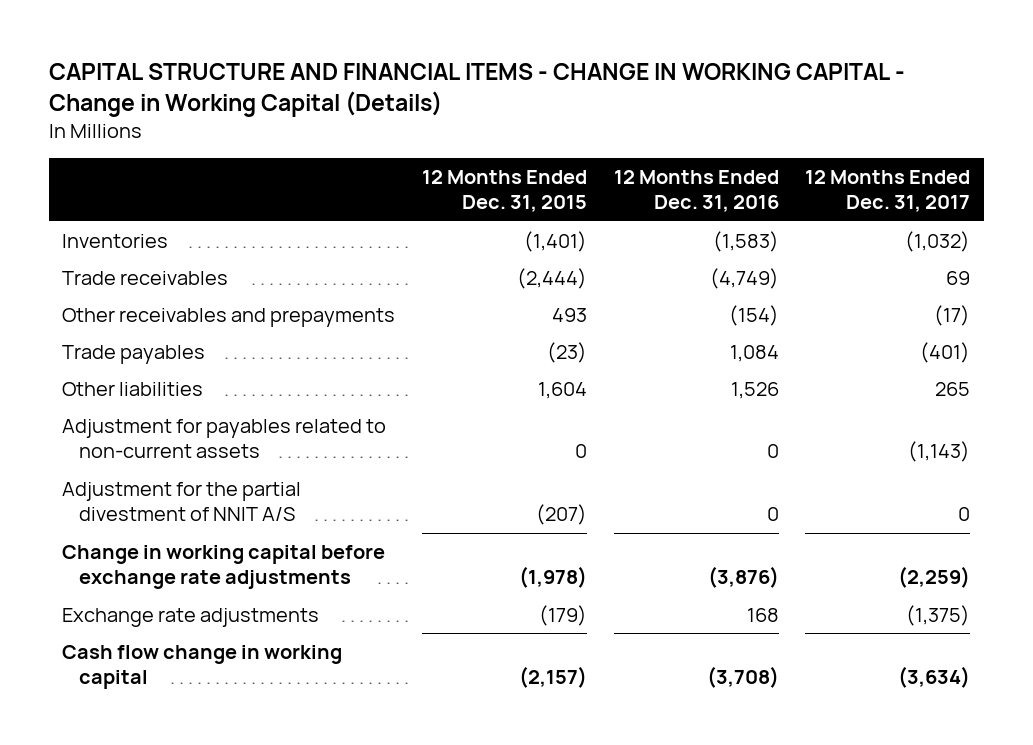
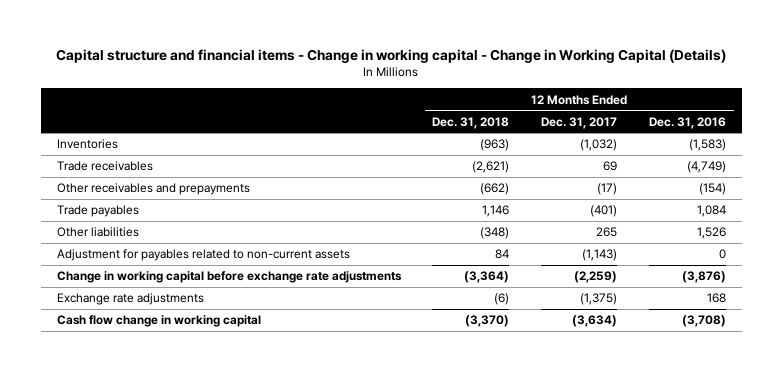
- CAPITAL STRUCTURE AND FINANCIAL ITEMS - CHANGE IN WORKING CAPITAL - Change in Working Capital (Details)
+ Capital structure and financial items - Change in working capital - Change in Working Capital (Details)
- | 12 Months Ended Dec. 31, 2015 | 12 Months Ended Dec. 31, 2016 | 12 Months Ended Dec. 31, 2017
+ | 12 Months Ended Dec. 31, 2018 | 12 Months Ended Dec. 31, 2017 | 12 Months Ended Dec. 31, 2016
- Adjustment for the partial divestment of NNIT A/S | (207) | 0 | 0

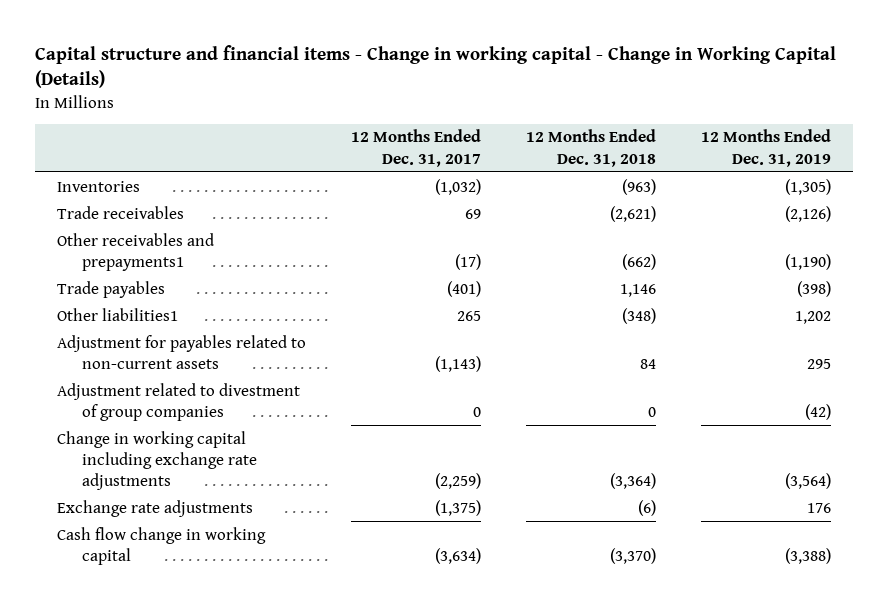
- | 12 Months Ended Dec. 31, 2018 | 12 Months Ended Dec. 31, 2017 | 12 Months Ended Dec. 31, 2016
+ | 12 Months Ended Dec. 31, 2017 | 12 Months Ended Dec. 31, 2018 | 12 Months Ended Dec. 31, 2019
- Other receivables and prepayments | (662) | (17) | (154)
+ Other receivables and prepayments1 | (17) | (662) | (1,190)
- Other liabilities | (348) | 265 | 1,526
+ Other liabilities1 | 265 | (348) | 1,202
- Change in working capital before exchange rate adjustments | (3,364) | (2,259) | (3,876)
+ Adjustment related to divestment of group companies | 0 | 0 | (42)
+ Change in working capital including exchange rate adjustments | (2,259) | (3,364) | (3,564)

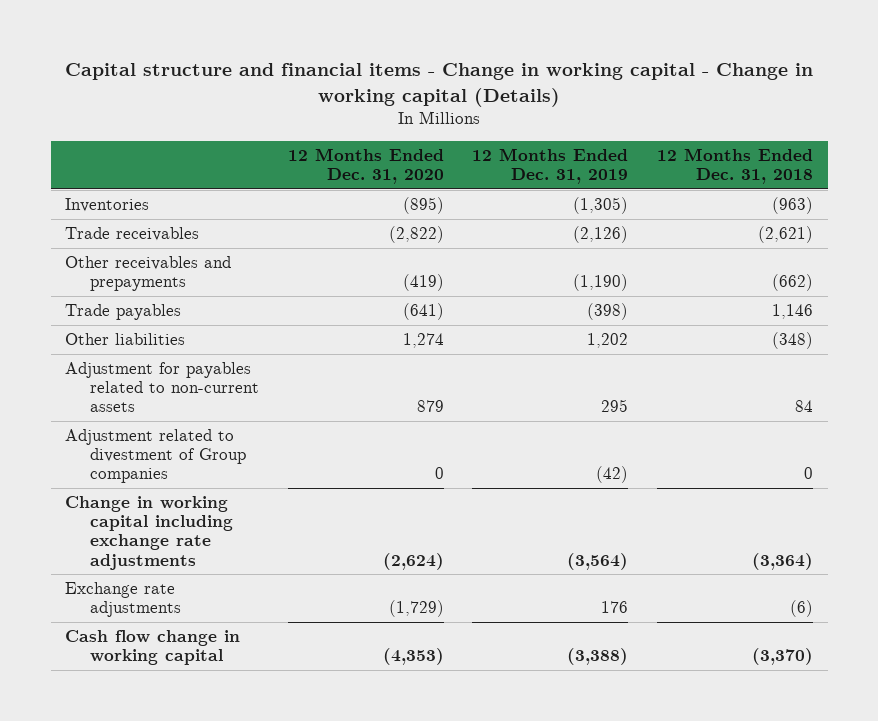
- Capital structure and financial items - Change in working capital - Change in Working Capital (Details)
+ Capital structure and financial items - Change in working capital - Change in working capital (Details)
- | 12 Months Ended Dec. 31, 2017 | 12 Months Ended Dec. 31, 2018 | 12 Months Ended Dec. 31, 2019
+ | 12 Months Ended Dec. 31, 2020 | 12 Months Ended Dec. 31, 2019 | 12 Months Ended Dec. 31, 2018
- Other receivables and prepayments1 | (17) | (662) | (1,190)
+ Other receivables and prepayments | (419) | (1,190) | (662)
- Other liabilities1 | 265 | (348) | 1,202
+ Other liabilities | 1,274 | 1,202 | (348)
- Adjustment related to divestment of group companies | 0 | 0 | (42)
+ Adjustment related to divestment of Group companies | 0 | (42) | 0

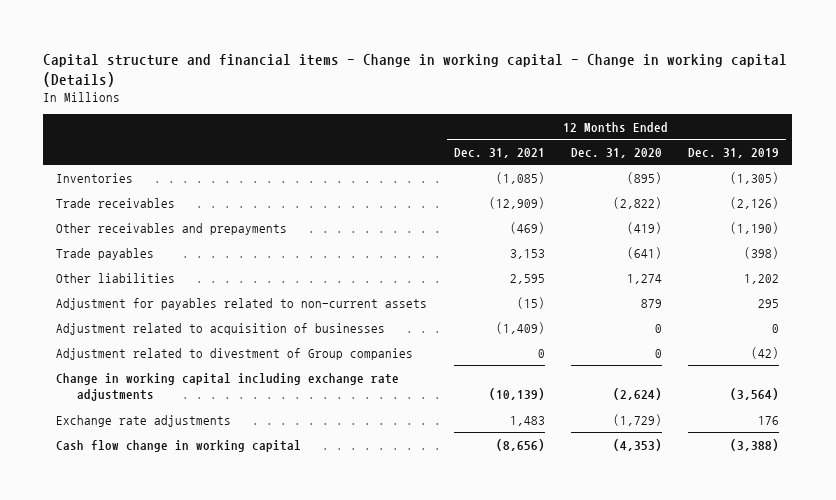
- | 12 Months Ended Dec. 31, 2020 | 12 Months Ended Dec. 31, 2019 | 12 Months Ended Dec. 31, 2018
+ | 12 Months Ended Dec. 31, 2021 | 12 Months Ended Dec. 31, 2020 | 12 Months Ended Dec. 31, 2019
+ Adjustment related to acquisition of businesses | (1,409) | 0 | 0

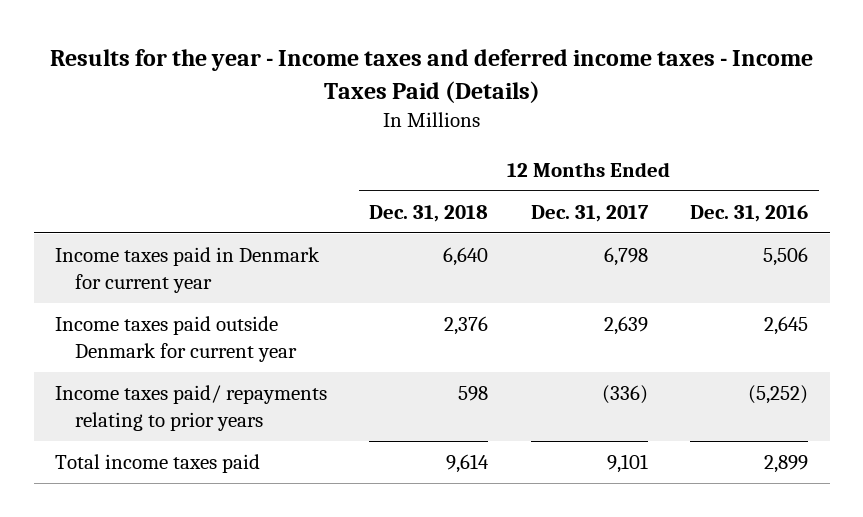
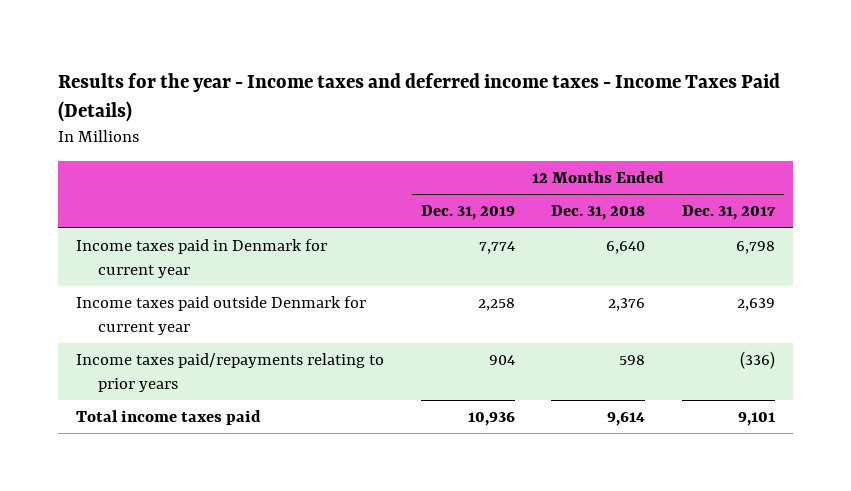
- | 12 Months Ended Dec. 31, 2018 | 12 Months Ended Dec. 31, 2017 | 12 Months Ended Dec. 31, 2016
+ | 12 Months Ended Dec. 31, 2019 | 12 Months Ended Dec. 31, 2018 | 12 Months Ended Dec. 31, 2017
- Income taxes paid/ repayments relating to prior years | 598 | (336) | (5,252)
+ Income taxes paid/repayments relating to prior years | 904 | 598 | (336)

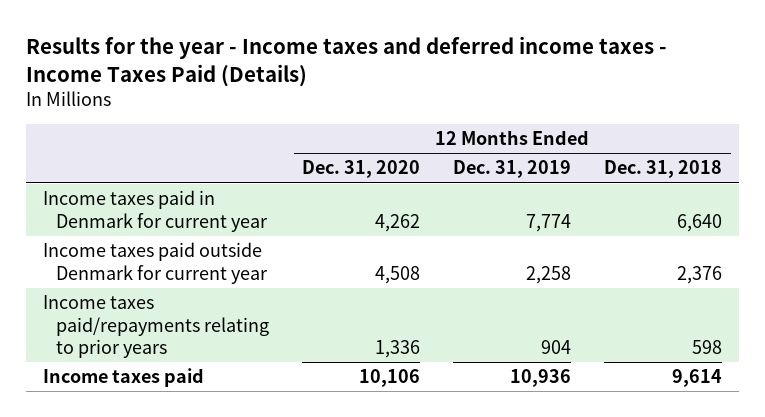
- | 12 Months Ended Dec. 31, 2019 | 12 Months Ended Dec. 31, 2018 | 12 Months Ended Dec. 31, 2017
+ | 12 Months Ended Dec. 31, 2020 | 12 Months Ended Dec. 31, 2019 | 12 Months Ended Dec. 31, 2018
- Total income taxes paid | 10,936 | 9,614 | 9,101
+ Income taxes paid | 10,106 | 10,936 | 9,614

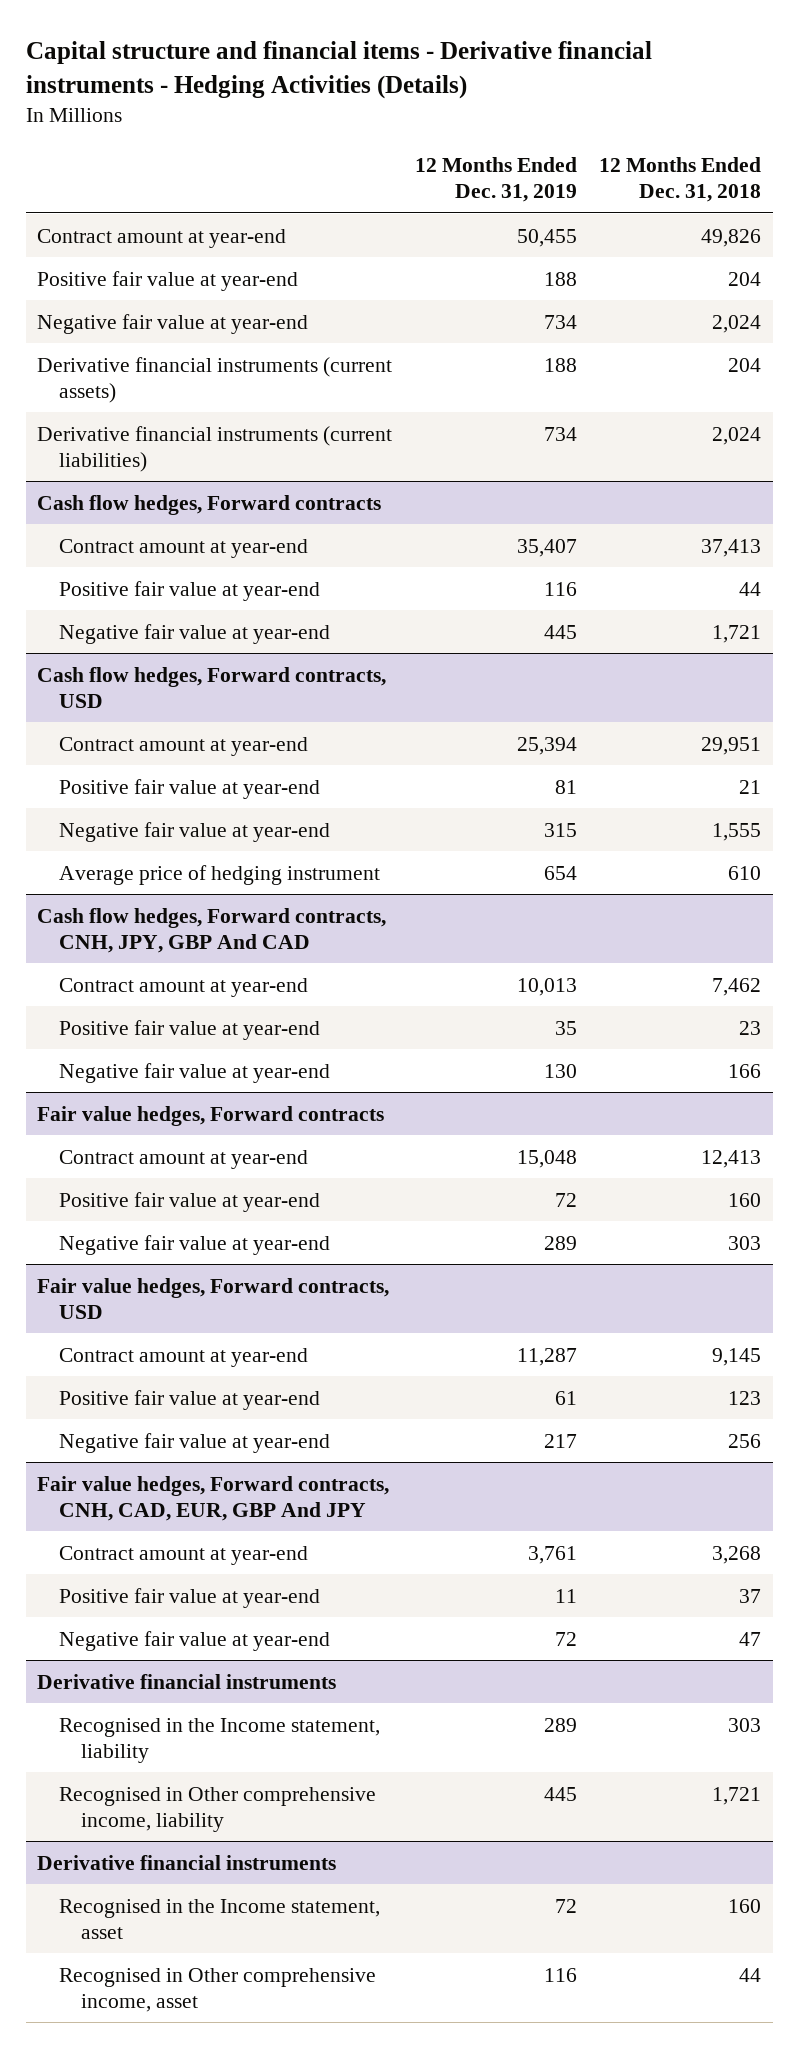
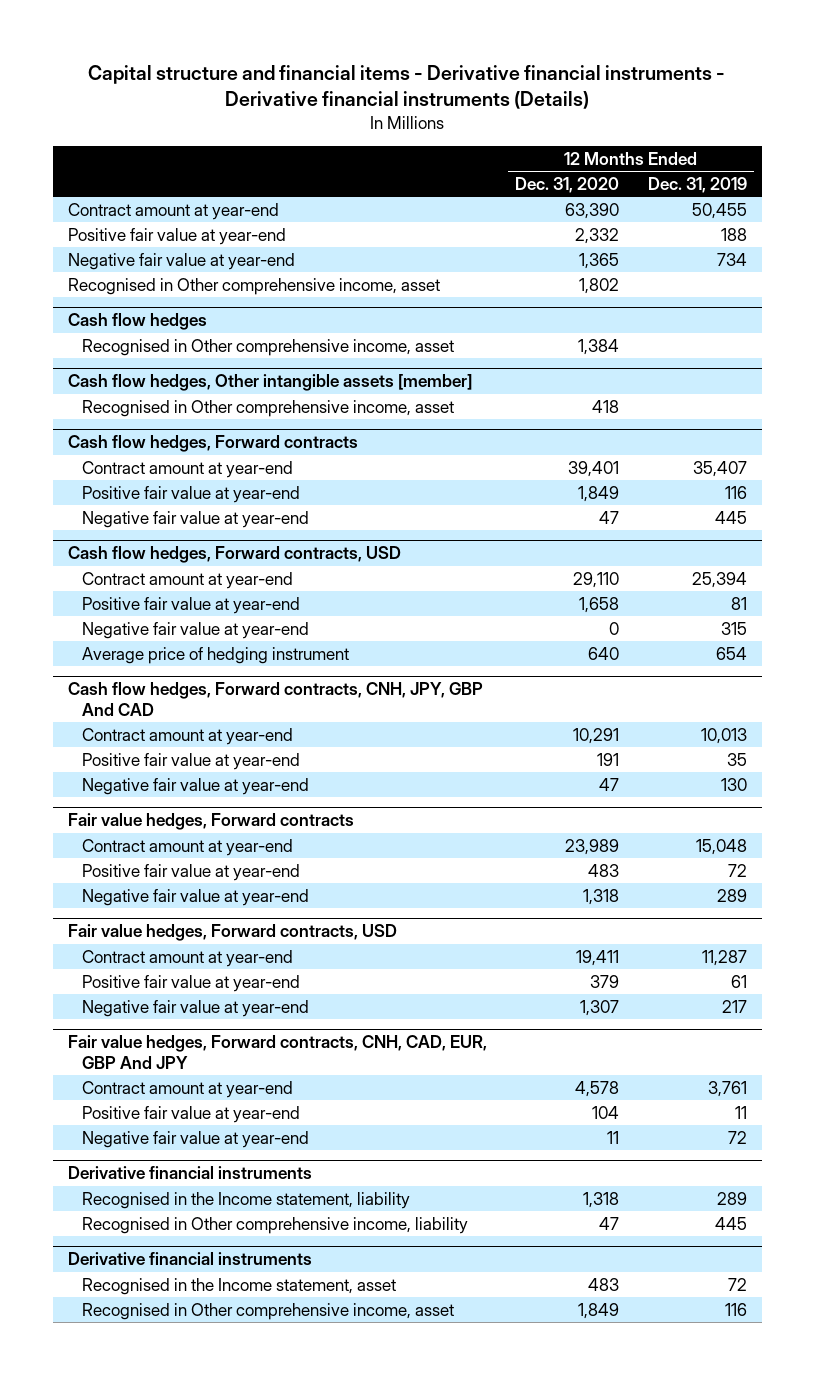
- Capital structure and financial items - Derivative financial instruments - Hedging Activities (Details)
+ Capital structure and financial items - Derivative financial instruments - Derivative financial instruments (Details)
- | 12 Months Ended Dec. 31, 2019 | 12 Months Ended Dec. 31, 2018
+ | 12 Months Ended Dec. 31, 2020 | 12 Months Ended Dec. 31, 2019
- Derivative financial instruments (current assets) | 188 | 204
- Derivative financial instruments (current liabilities) | 734 | 2,024
+ Recognised in Other comprehensive income, asset | 1,802 |
+ Cash flow hedges
+ Recognised in Other comprehensive income, asset | 1,384 |
+ Cash flow hedges, Other intangible assets [member]
+ Recognised in Other comprehensive income, asset | 418 |

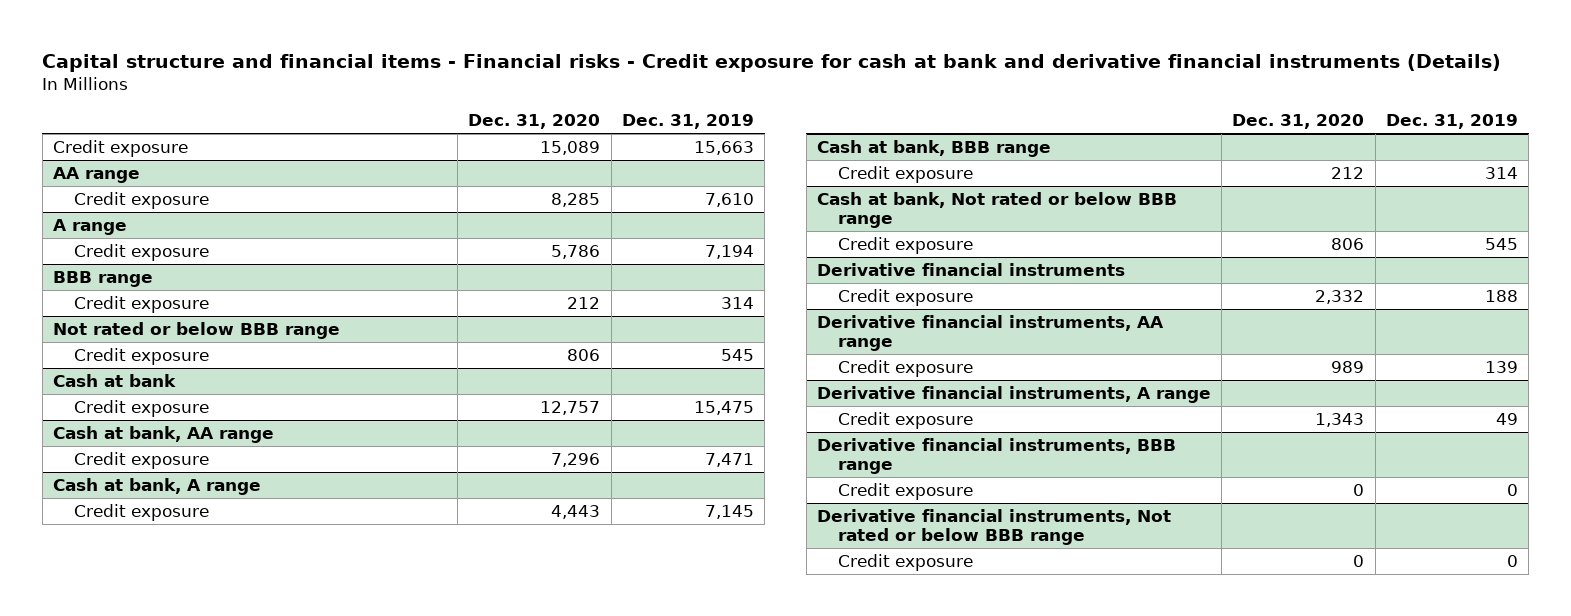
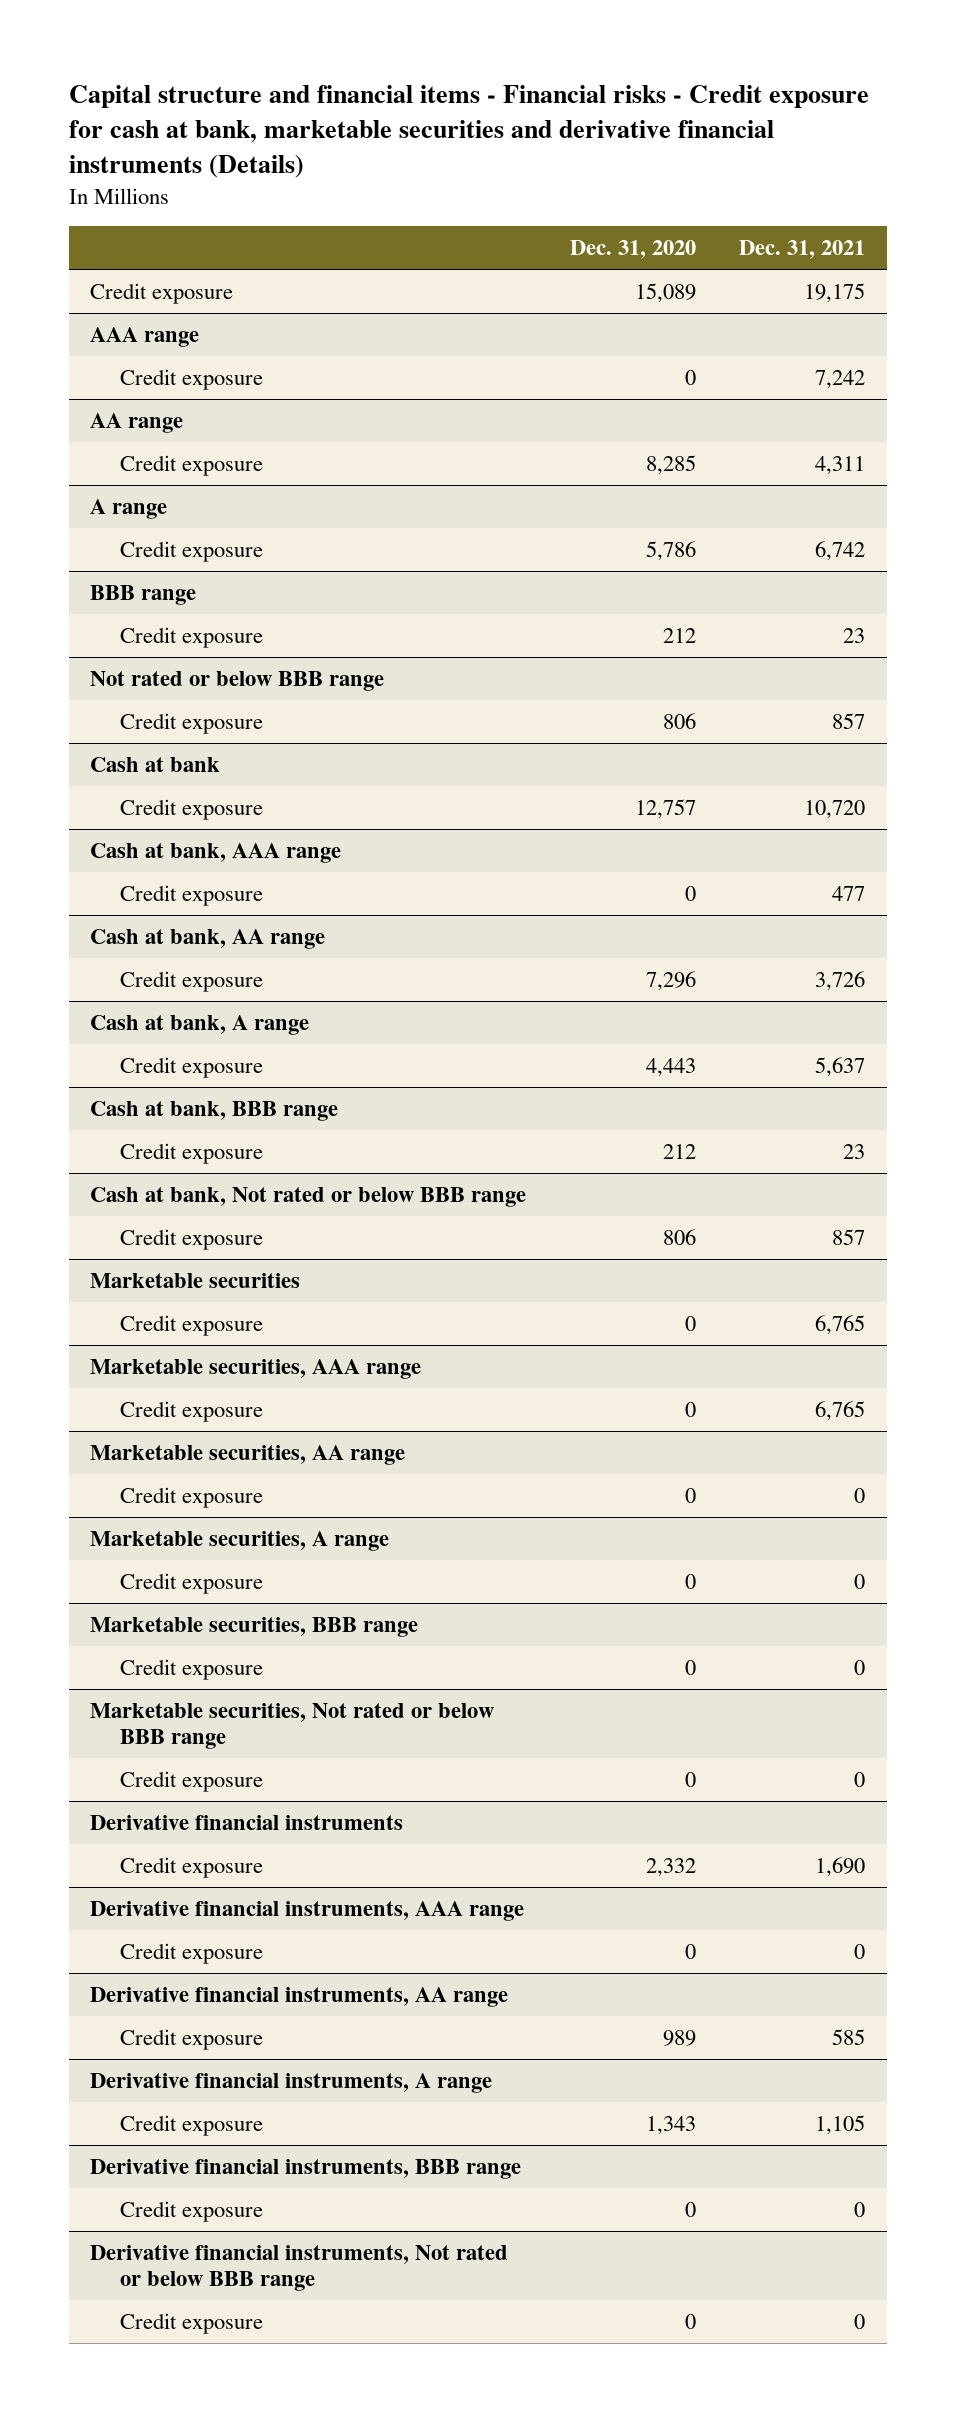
- Capital structure and financial items - Financial risks - Credit exposure for cash at bank and derivative financial instruments (Details)
+ Capital structure and financial items - Financial risks - Credit exposure for cash at bank, marketable securities and derivative financial instruments (Details)
- | Dec. 31, 2020 | Dec. 31, 2019
+ | Dec. 31, 2020 | Dec. 31, 2021
+ AAA range
+ Credit exposure | 0 | 7,242
+ Cash at bank, AAA range
+ Credit exposure | 0 | 477
+ Marketable securities
+ Credit exposure | 0 | 6,765
+ Marketable securities, AAA range
+ Credit exposure | 0 | 6,765
+ Marketable securities, AA range
+ Credit exposure | 0 | 0
+ Marketable securities, A range
+ Credit exposure | 0 | 0
+ Marketable securities, BBB range
+ Credit exposure | 0 | 0
+ Marketable securities, Not rated or below BBB range
+ Credit exposure | 0 | 0
+ Derivative financial instruments, AAA range
+ Credit exposure | 0 | 0

